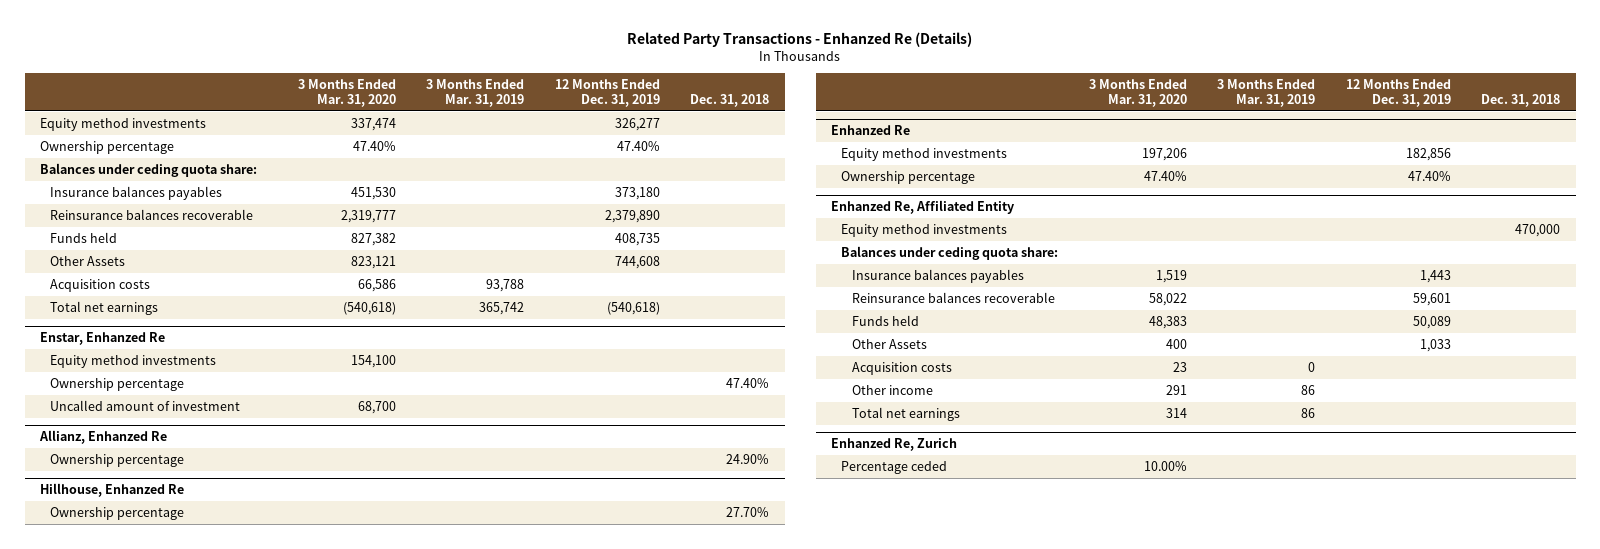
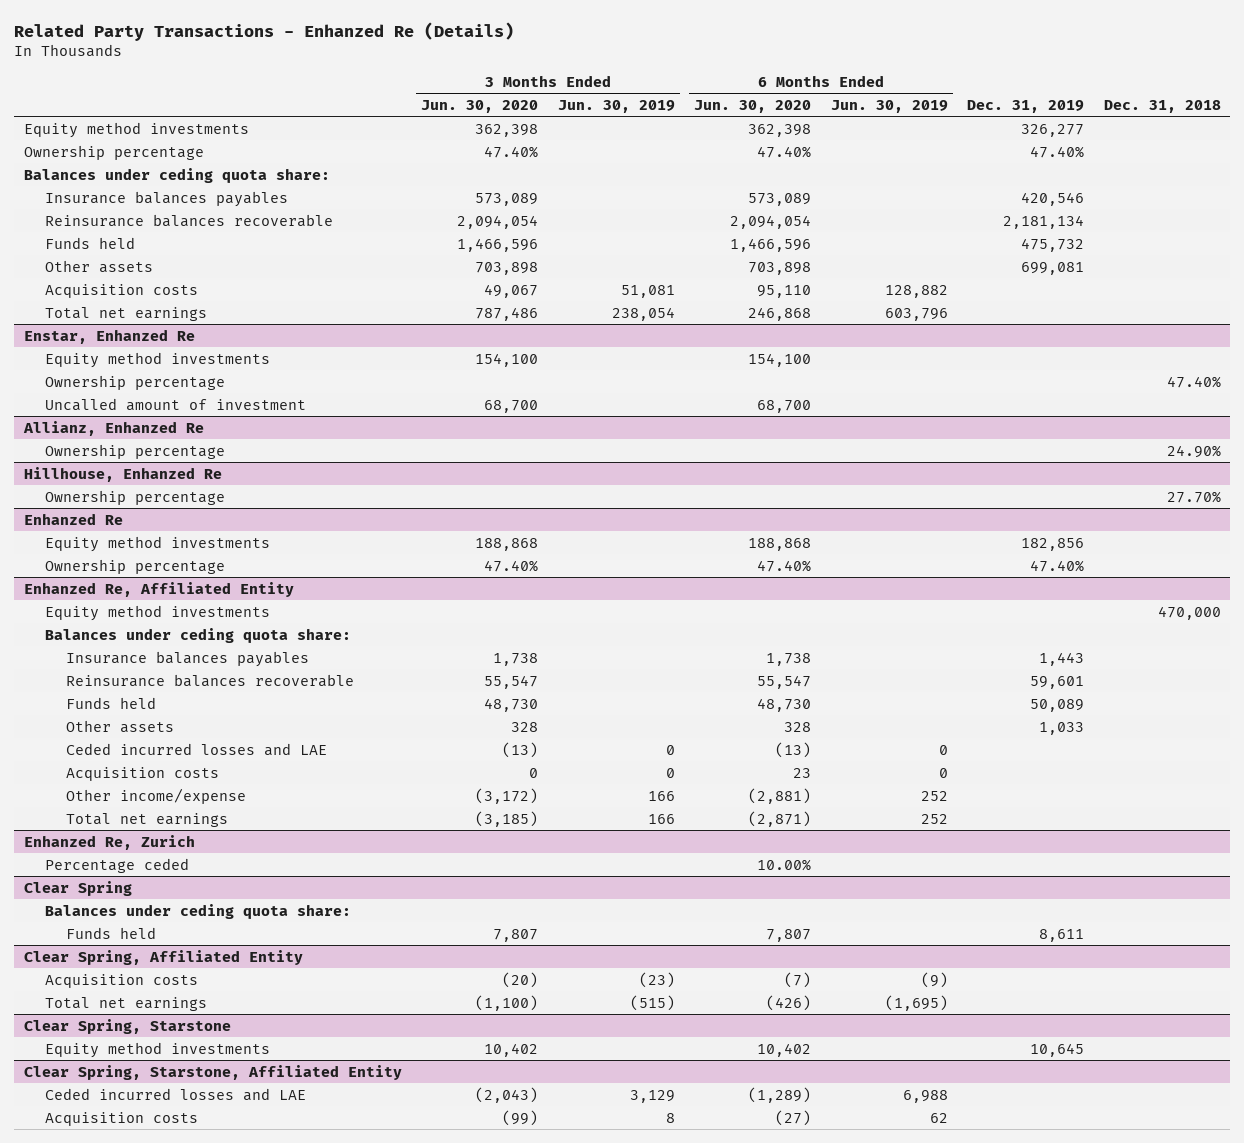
- | 3 Months Ended Mar. 31, 2020 | 3 Months Ended Mar. 31, 2019 | 12 Months Ended Dec. 31, 2019 | Dec. 31, 2018
+ | 3 Months Ended Jun. 30, 2020 | 3 Months Ended Jun. 30, 2019 | 6 Months Ended Jun. 30, 2020 | 6 Months Ended Jun. 30, 2019 | Dec. 31, 2019 | Dec. 31, 2018
- Other Assets | 823,121 | | 744,608 |
+ Other assets | 703,898 | | 703,898 | | 699,081 |
@ Enhanzed Re, Affiliated Entity
- Other Assets | 400 | | 1,033 |
+ Other assets | 328 | | 328 | | 1,033 |
+ Ceded incurred losses and LAE | (13) | 0 | (13) | 0 | |
- Other income | 291 | 86 | |
+ Other income/expense | (3,172) | 166 | (2,881) | 252 | |
+ Clear Spring
+ Balances under ceding quota share:
+ Funds held | 7,807 | | 7,807 | | 8,611 |
+ Clear Spring, Affiliated Entity
+ Acquisition costs | (20) | (23) | (7) | (9) | |
+ Total net earnings | (1,100) | (515) | (426) | (1,695) | |
+ Clear Spring, Starstone
+ Equity method investments | 10,402 | | 10,402 | | 10,645 |
+ Clear Spring, Starstone, Affiliated Entity
+ Ceded incurred losses and LAE | (2,043) | 3,129 | (1,289) | 6,988 | |
+ Acquisition costs | (99) | 8 | (27) | 62 | |

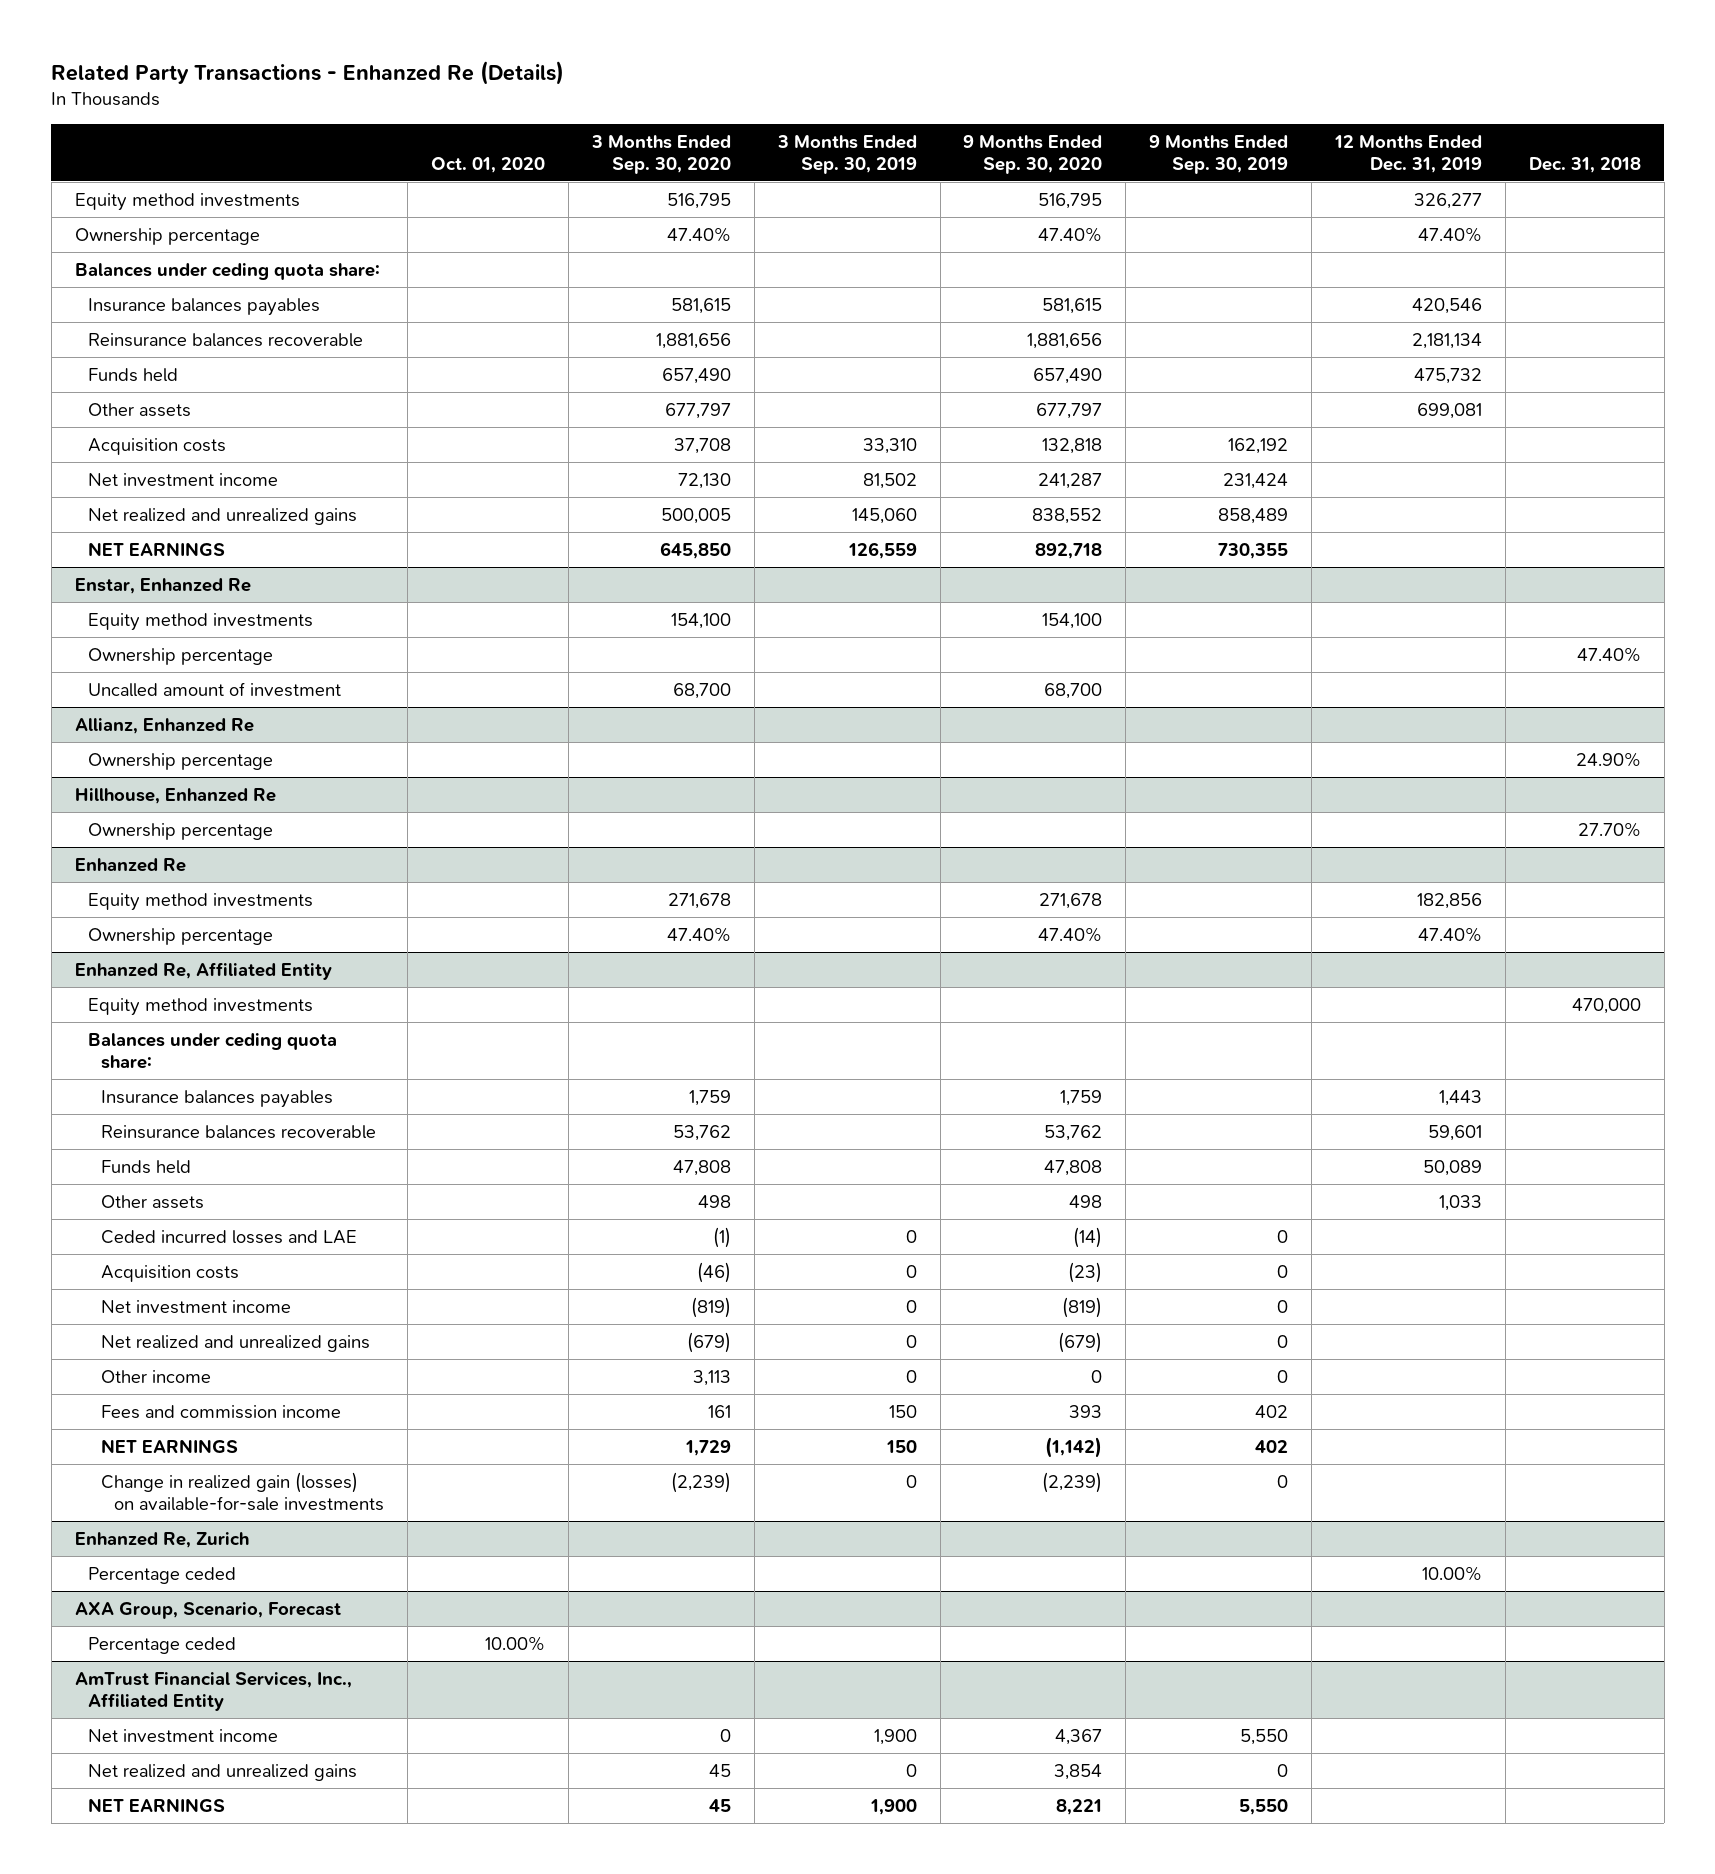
- | 3 Months Ended Jun. 30, 2020 | 3 Months Ended Jun. 30, 2019 | 6 Months Ended Jun. 30, 2020 | 6 Months Ended Jun. 30, 2019 | Dec. 31, 2019 | Dec. 31, 2018
+ | Oct. 01, 2020 | 3 Months Ended Sep. 30, 2020 | 3 Months Ended Sep. 30, 2019 | 9 Months Ended Sep. 30, 2020 | 9 Months Ended Sep. 30, 2019 | 12 Months Ended Dec. 31, 2019 | Dec. 31, 2018
- Total net earnings | 787,486 | 238,054 | 246,868 | 603,796 | |
+ Net investment income | | 72,130 | 81,502 | 241,287 | 231,424 | |
+ Net realized and unrealized gains | | 500,005 | 145,060 | 838,552 | 858,489 | |
+ NET EARNINGS | | 645,850 | 126,559 | 892,718 | 730,355 | |
@ Enhanzed Re, Affiliated Entity
- Other income/expense | (3,172) | 166 | (2,881) | 252 | |
- Total net earnings | (3,185) | 166 | (2,871) | 252 | |
+ Net investment income | | (819) | 0 | (819) | 0 | |
+ Net realized and unrealized gains | | (679) | 0 | (679) | 0 | |
+ Other income | | 3,113 | 0 | 0 | 0 | |
+ Fees and commission income | | 161 | 150 | 393 | 402 | |
+ NET EARNINGS | | 1,729 | 150 | (1,142) | 402 | |
+ Change in realized gain (losses) on available-for-sale investments | | (2,239) | 0 | (2,239) | 0 | |
- Clear Spring
- Balances under ceding quota share:
- Funds held | 7,807 | | 7,807 | | 8,611 |
- Clear Spring, Affiliated Entity
- Acquisition costs | (20) | (23) | (7) | (9) | |
- Total net earnings | (1,100) | (515) | (426) | (1,695) | |
- Clear Spring, Starstone
- Equity method investments | 10,402 | | 10,402 | | 10,645 |
- Clear Spring, Starstone, Affiliated Entity
- Ceded incurred losses and LAE | (2,043) | 3,129 | (1,289) | 6,988 | |
- Acquisition costs | (99) | 8 | (27) | 62 | |
+ AXA Group, Scenario, Forecast
+ Percentage ceded | 10.00% | | | | | |
+ AmTrust Financial Services, Inc., Affiliated Entity
+ Net investment income | | 0 | 1,900 | 4,367 | 5,550 | |
+ Net realized and unrealized gains | | 45 | 0 | 3,854 | 0 | |
+ NET EARNINGS | | 45 | 1,900 | 8,221 | 5,550 | |

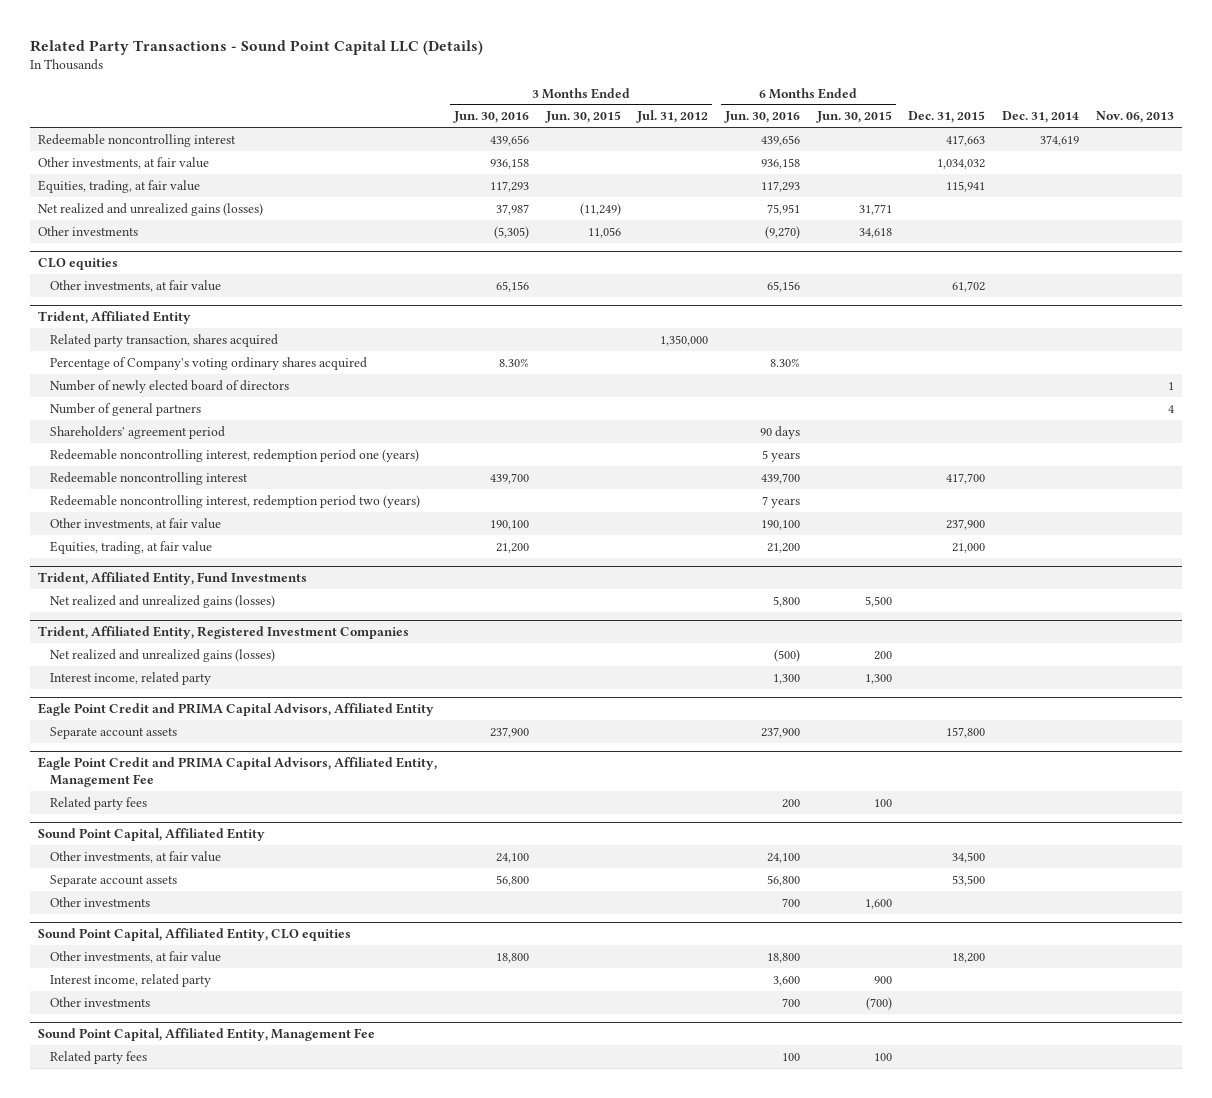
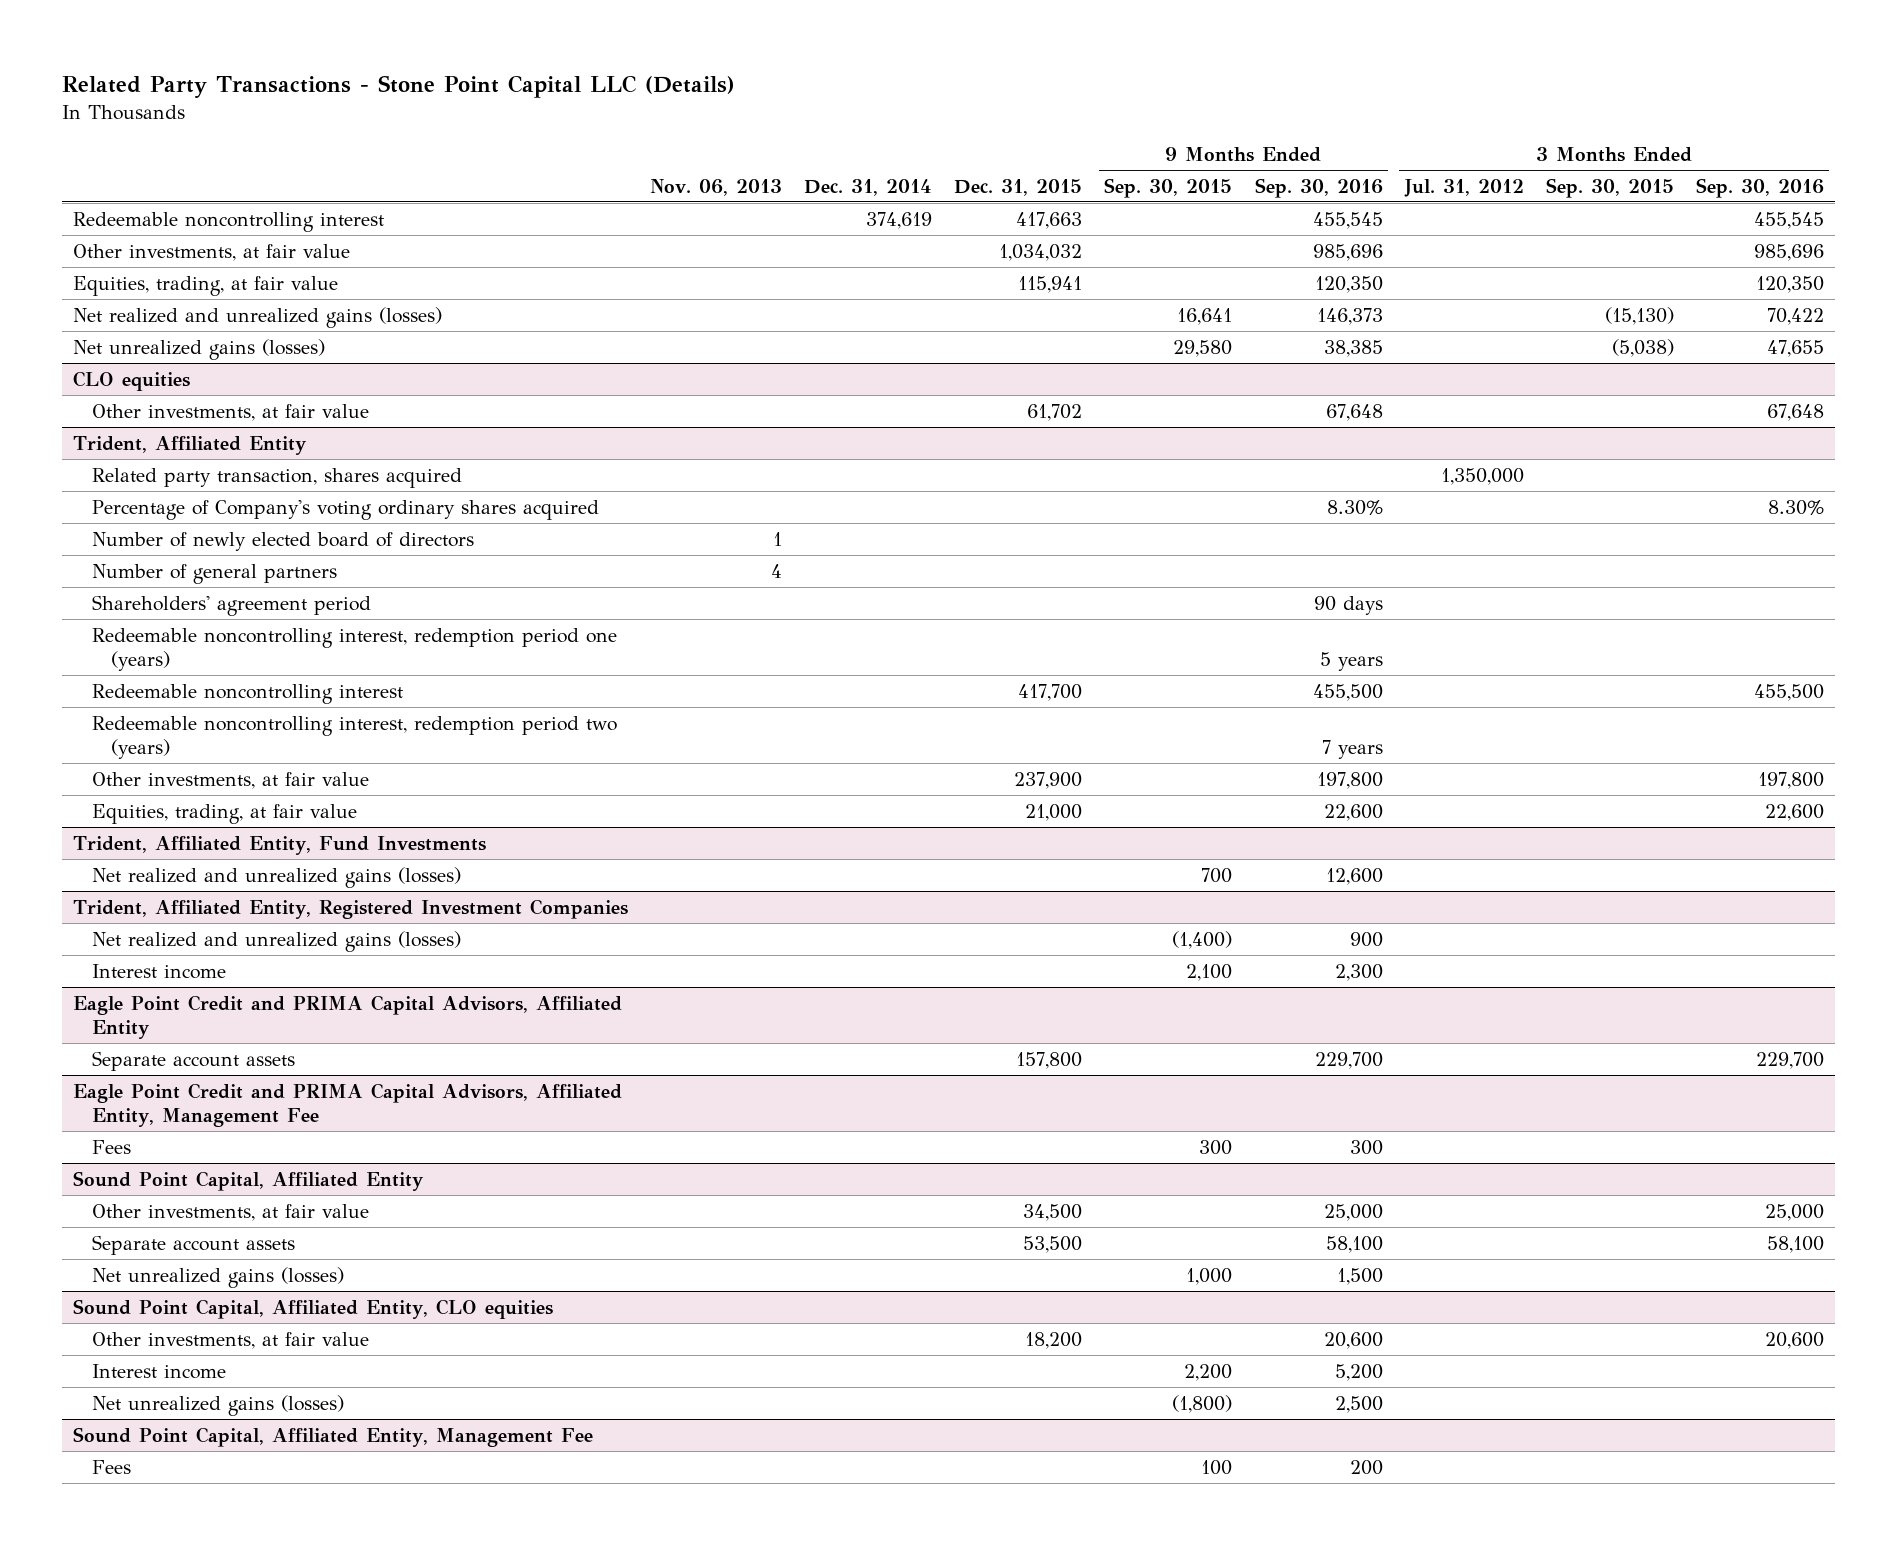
- Related Party Transactions - Sound Point Capital LLC (Details)
+ Related Party Transactions - Stone Point Capital LLC (Details)
- | 3 Months Ended Jun. 30, 2016 | 3 Months Ended Jun. 30, 2015 | 3 Months Ended Jul. 31, 2012 | 6 Months Ended Jun. 30, 2016 | 6 Months Ended Jun. 30, 2015 | Dec. 31, 2015 | Dec. 31, 2014 | Nov. 06, 2013
+ | Nov. 06, 2013 | Dec. 31, 2014 | Dec. 31, 2015 | 9 Months Ended Sep. 30, 2015 | 9 Months Ended Sep. 30, 2016 | 3 Months Ended Jul. 31, 2012 | 3 Months Ended Sep. 30, 2015 | 3 Months Ended Sep. 30, 2016
- Other investments | (5,305) | 11,056 | | (9,270) | 34,618 | | |
+ Net unrealized gains (losses) | | | | 29,580 | 38,385 | | (5,038) | 47,655
@ Trident, Affiliated Entity, Registered Investment Companies
- Interest income, related party | | | | 1,300 | 1,300 | | |
+ Interest income | | | | 2,100 | 2,300 | | |
@ Eagle Point Credit and PRIMA Capital Advisors, Affiliated Entity, Management Fee
- Related party fees | | | | 200 | 100 | | |
+ Fees | | | | 300 | 300 | | |
@ Sound Point Capital, Affiliated Entity
- Other investments | | | | 700 | 1,600 | | |
+ Net unrealized gains (losses) | | | | 1,000 | 1,500 | | |
@ Sound Point Capital, Affiliated Entity, CLO equities
- Interest income, related party | | | | 3,600 | 900 | | |
- Other investments | | | | 700 | (700) | | |
+ Interest income | | | | 2,200 | 5,200 | | |
+ Net unrealized gains (losses) | | | | (1,800) | 2,500 | | |
@ Sound Point Capital, Affiliated Entity, Management Fee
- Related party fees | | | | 100 | 100 | | |
+ Fees | | | | 100 | 200 | | |

